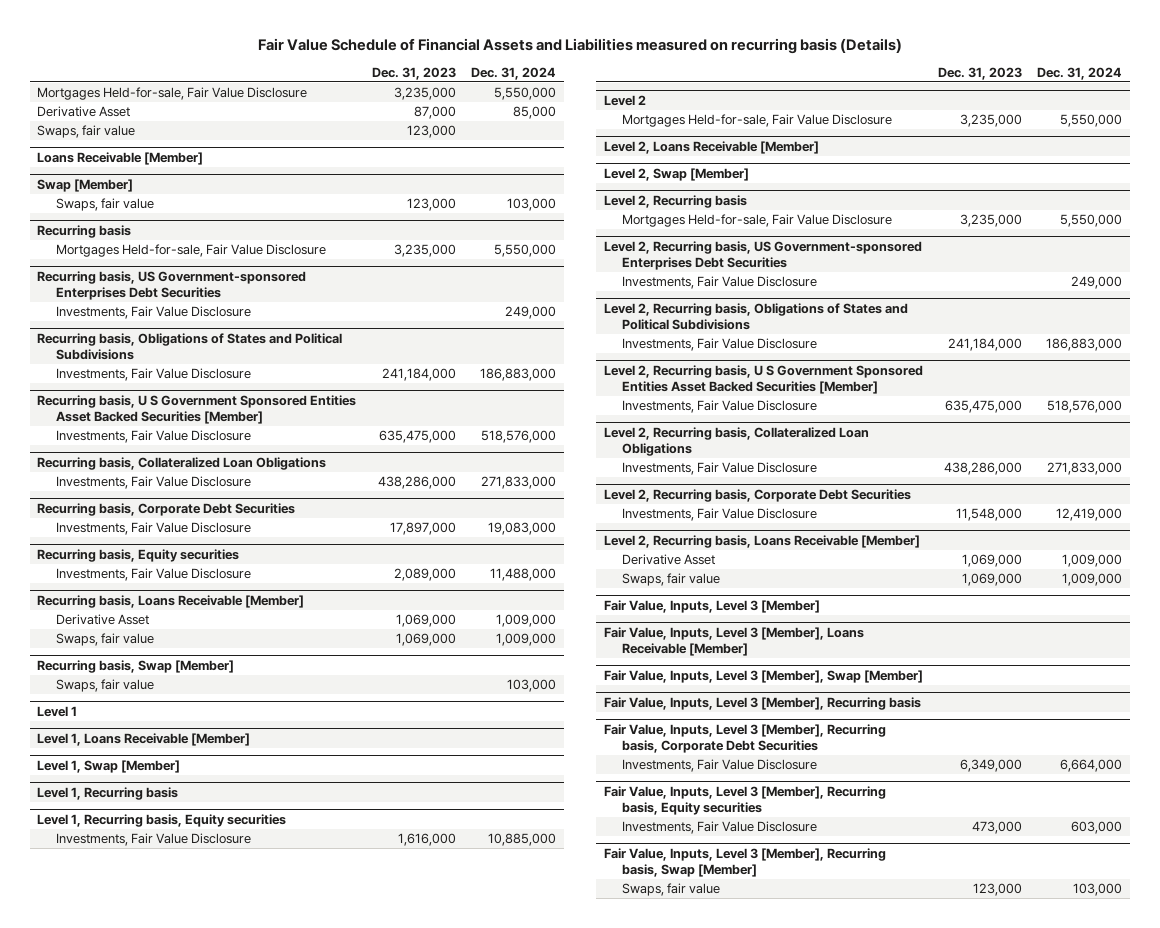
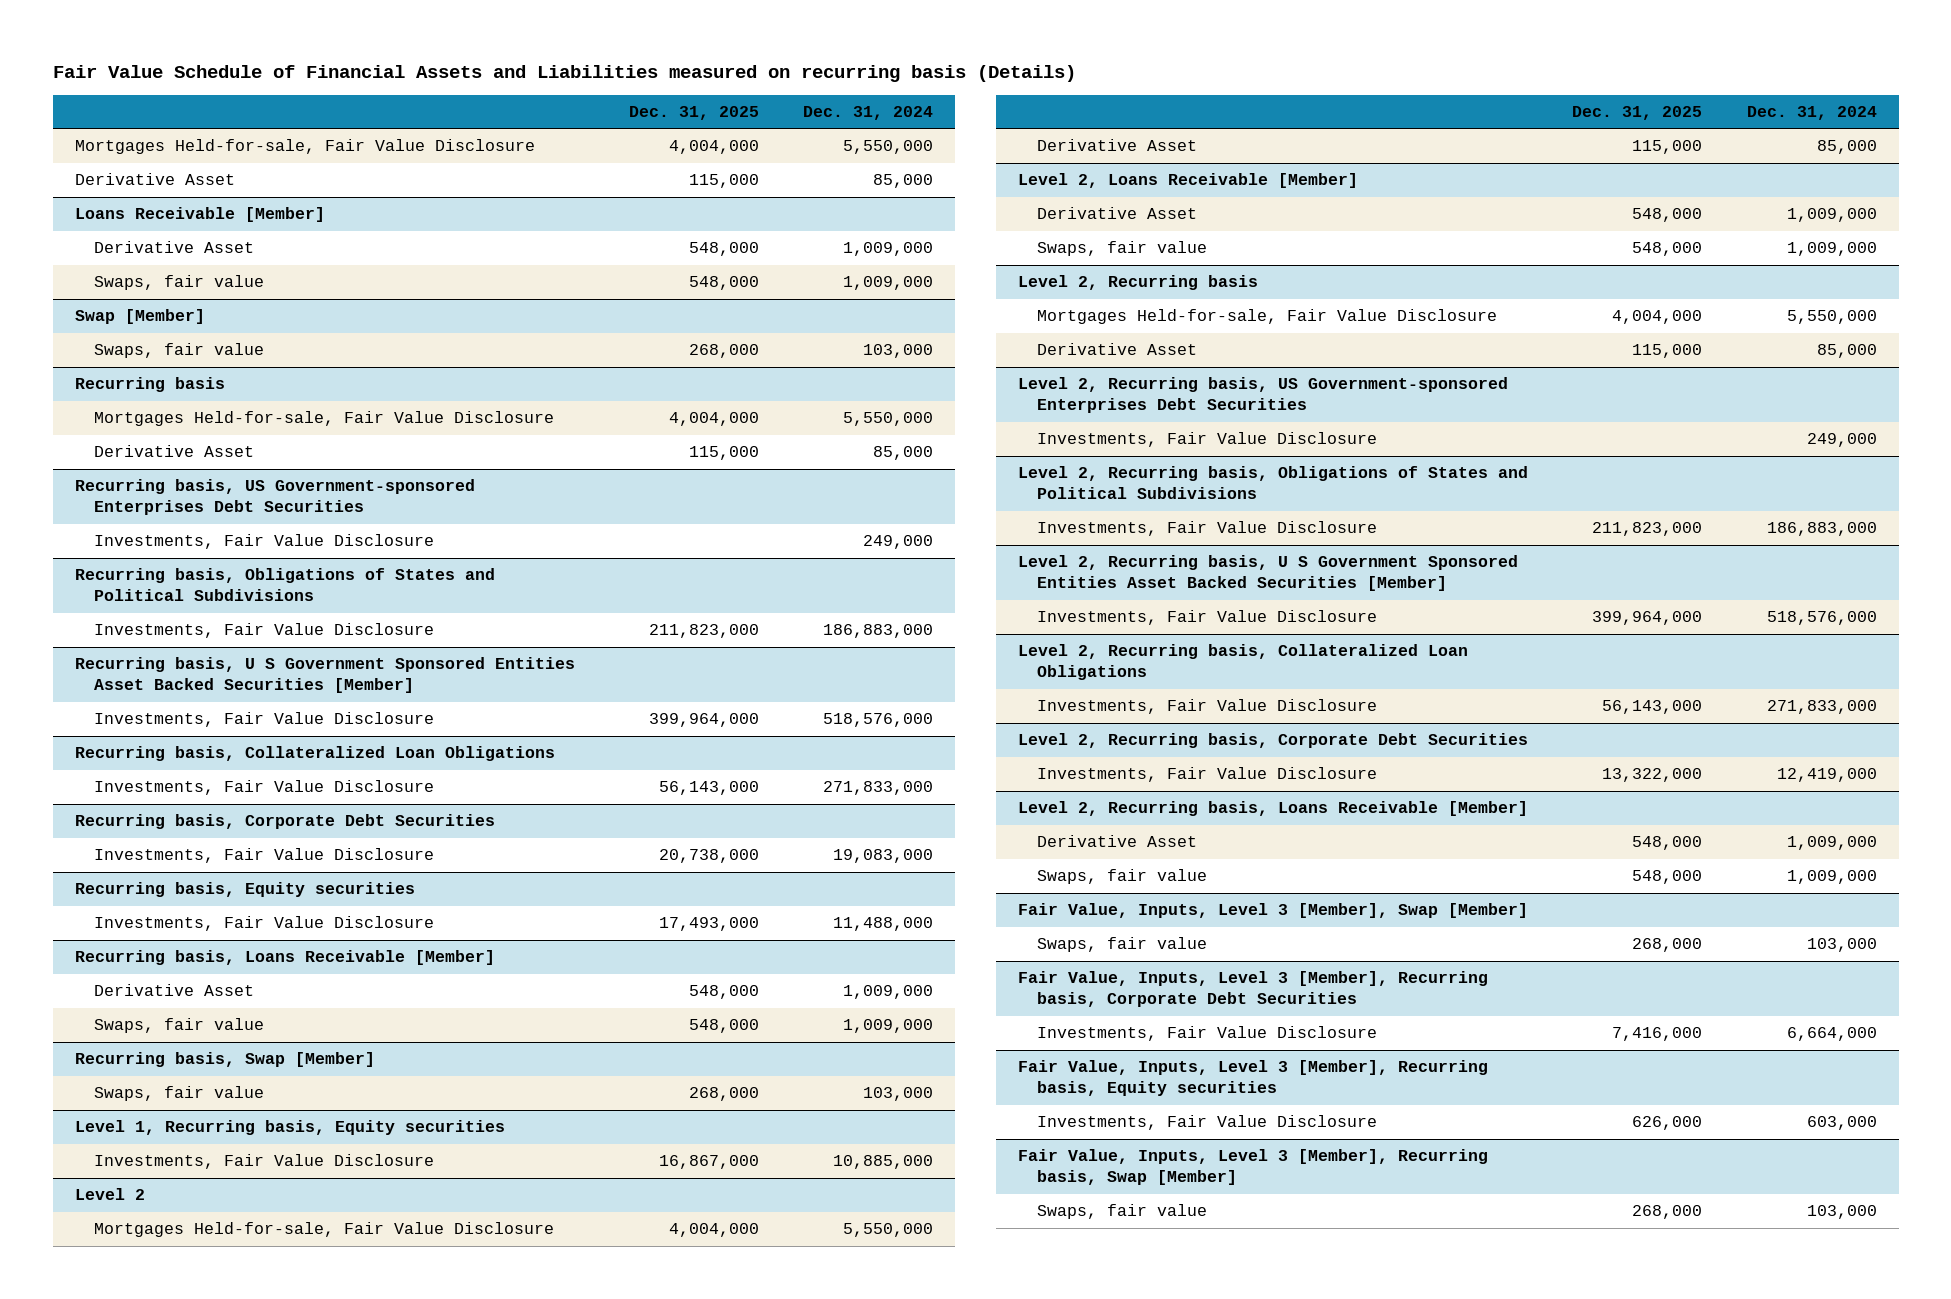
- | Dec. 31, 2023 | Dec. 31, 2024
+ | Dec. 31, 2025 | Dec. 31, 2024
- Swaps, fair value | 123,000 |
@ Loans Receivable [Member]
+ Derivative Asset | 548,000 | 1,009,000
+ Swaps, fair value | 548,000 | 1,009,000
@ Recurring basis
+ Derivative Asset | 115,000 | 85,000
- Level 1
- Level 1, Loans Receivable [Member]
- Level 1, Swap [Member]
- Level 1, Recurring basis
@ Level 2
+ Derivative Asset | 115,000 | 85,000
- Level 2, Swap [Member]
@ Level 2, Loans Receivable [Member]
+ Derivative Asset | 548,000 | 1,009,000
+ Swaps, fair value | 548,000 | 1,009,000
@ Level 2, Recurring basis
+ Derivative Asset | 115,000 | 85,000
- Fair Value, Inputs, Level 3 [Member]
- Fair Value, Inputs, Level 3 [Member], Loans Receivable [Member]
- Fair Value, Inputs, Level 3 [Member], Recurring basis
@ Fair Value, Inputs, Level 3 [Member], Swap [Member]
+ Swaps, fair value | 268,000 | 103,000

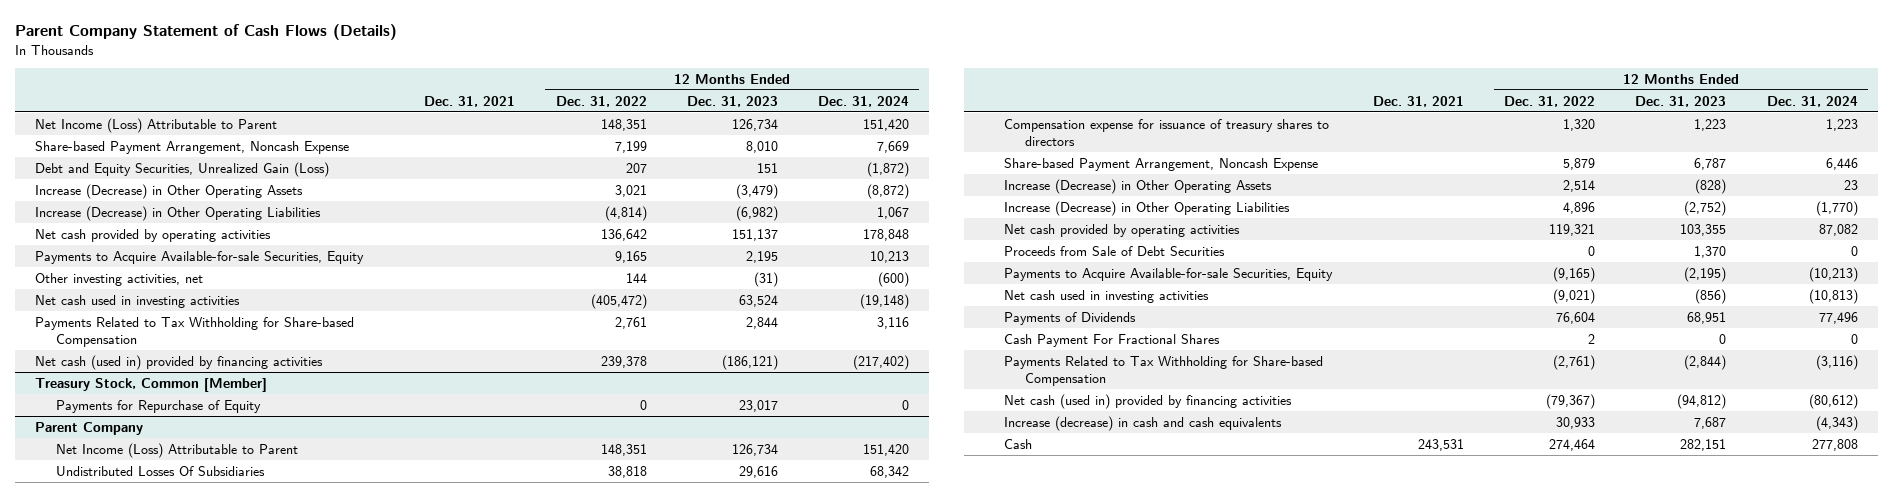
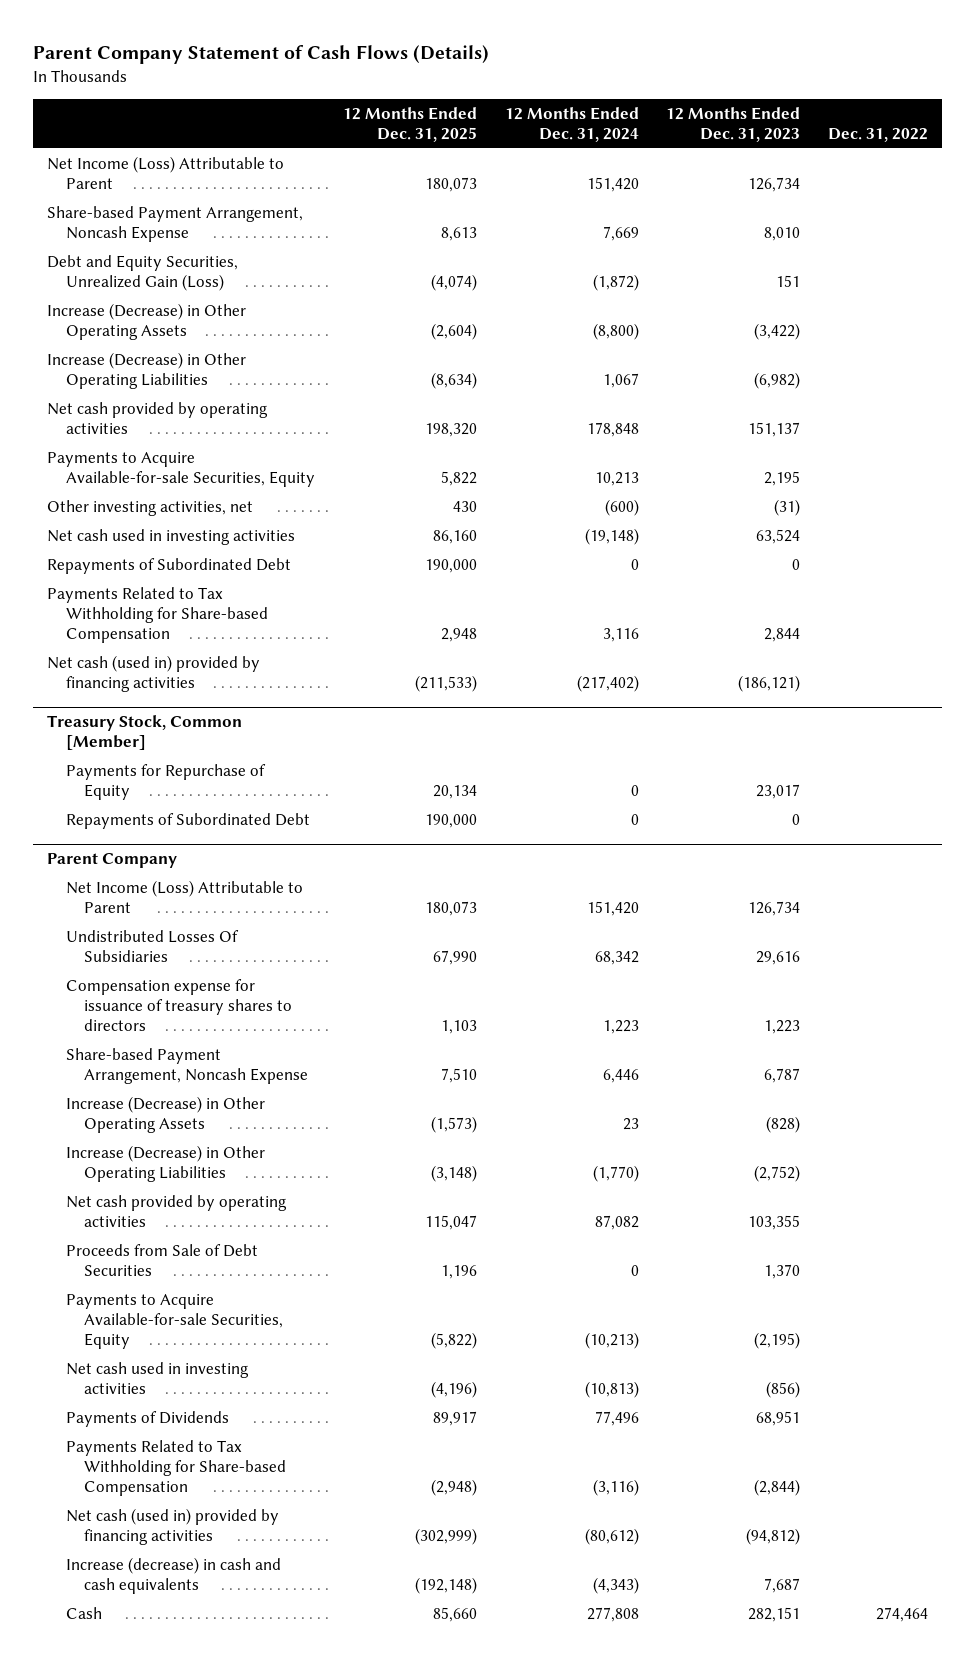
- | Dec. 31, 2021 | 12 Months Ended Dec. 31, 2022 | 12 Months Ended Dec. 31, 2023 | 12 Months Ended Dec. 31, 2024
+ | 12 Months Ended Dec. 31, 2025 | 12 Months Ended Dec. 31, 2024 | 12 Months Ended Dec. 31, 2023 | Dec. 31, 2022
- Increase (Decrease) in Other Operating Assets | | 3,021 | (3,479) | (8,872)
+ Increase (Decrease) in Other Operating Assets | (2,604) | (8,800) | (3,422) |
+ Repayments of Subordinated Debt | 190,000 | 0 | 0 |
@ Treasury Stock, Common [Member]
+ Repayments of Subordinated Debt | 190,000 | 0 | 0 |
@ Parent Company
- Cash Payment For Fractional Shares | | 2 | 0 | 0

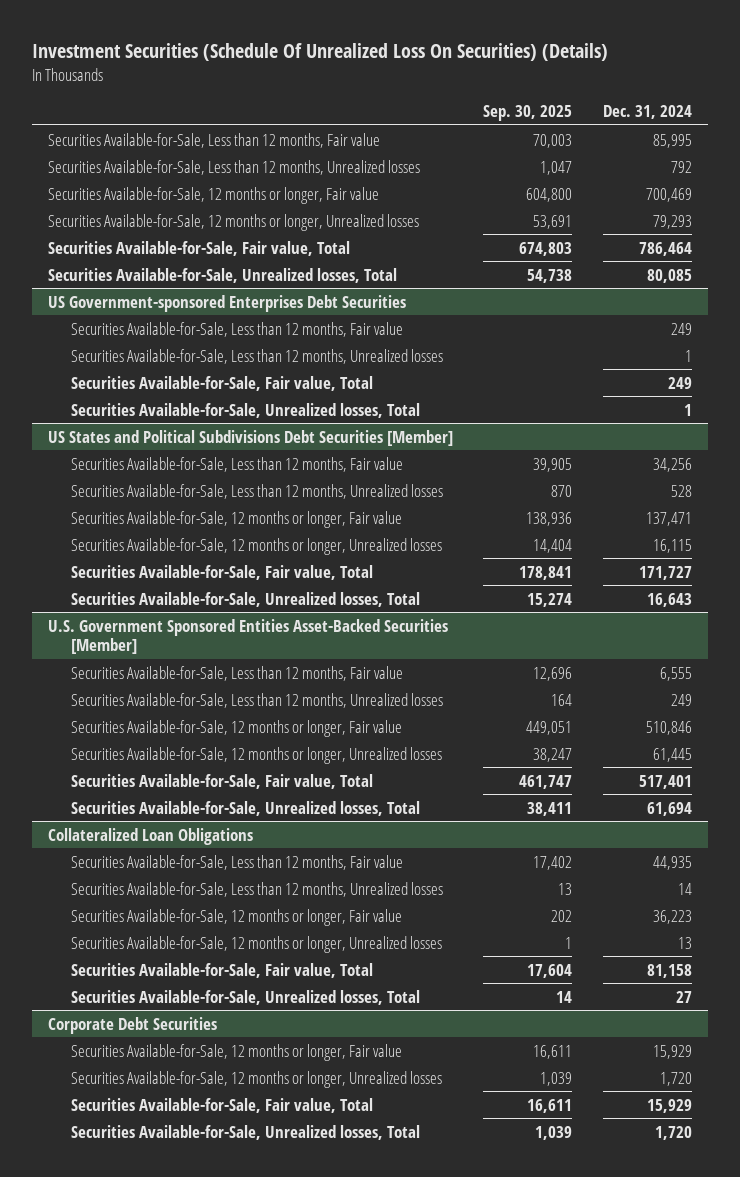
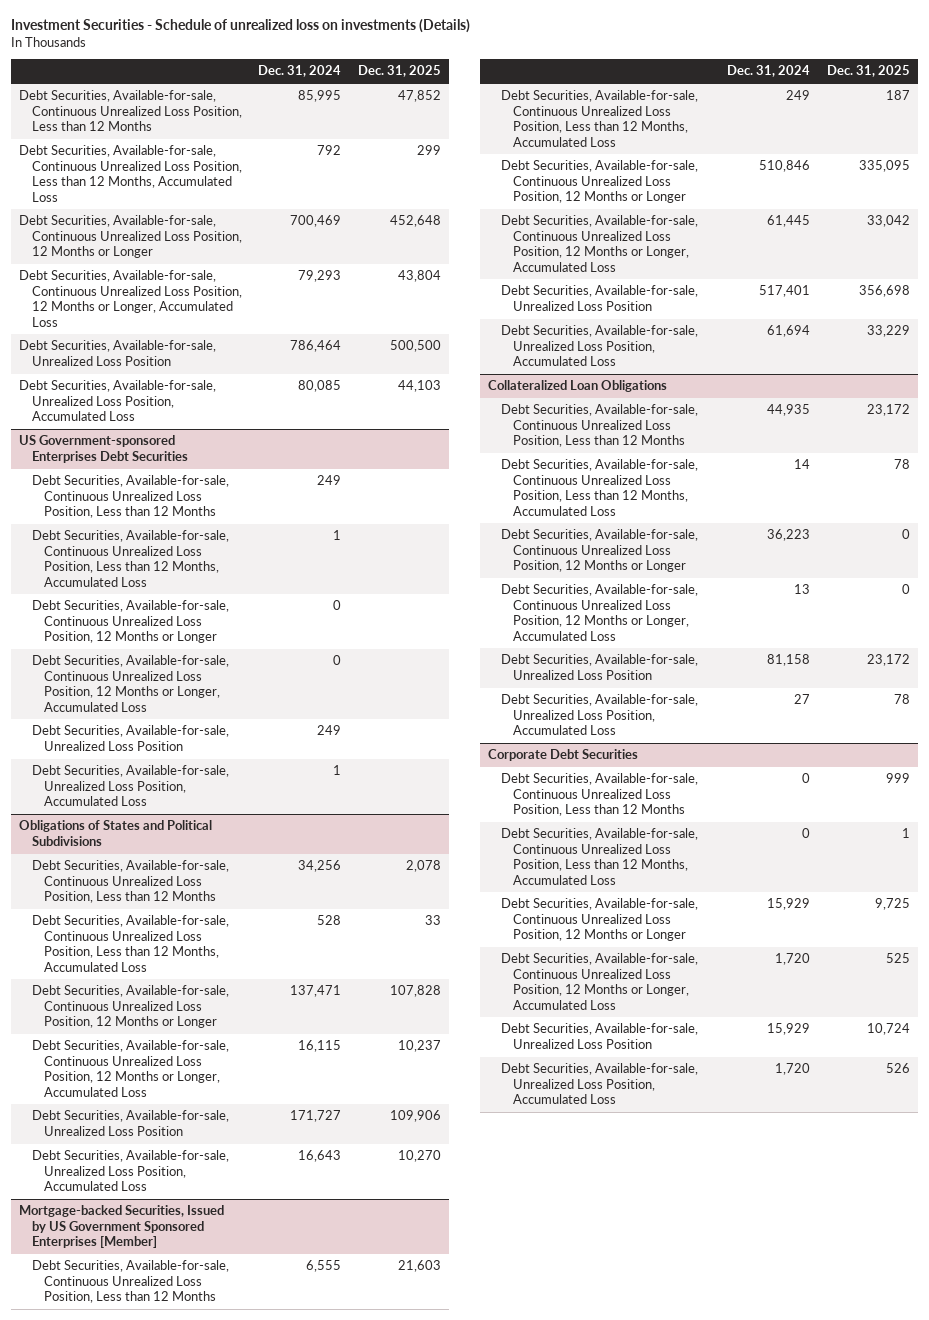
- Investment Securities (Schedule Of Unrealized Loss On Securities) (Details)
+ Investment Securities - Schedule of unrealized loss on investments (Details)
- | Sep. 30, 2025 | Dec. 31, 2024
+ | Dec. 31, 2024 | Dec. 31, 2025
- Securities Available-for-Sale, Less than 12 months, Fair value | 70,003 | 85,995
- Securities Available-for-Sale, Less than 12 months, Unrealized losses | 1,047 | 792
- Securities Available-for-Sale, 12 months or longer, Fair value | 604,800 | 700,469
- Securities Available-for-Sale, 12 months or longer, Unrealized losses | 53,691 | 79,293
- Securities Available-for-Sale, Fair value, Total | 674,803 | 786,464
- Securities Available-for-Sale, Unrealized losses, Total | 54,738 | 80,085
+ Debt Securities, Available-for-sale, Continuous Unrealized Loss Position, Less than 12 Months | 85,995 | 47,852
+ Debt Securities, Available-for-sale, Continuous Unrealized Loss Position, Less than 12 Months, Accumulated Loss | 792 | 299
+ Debt Securities, Available-for-sale, Continuous Unrealized Loss Position, 12 Months or Longer | 700,469 | 452,648
+ Debt Securities, Available-for-sale, Continuous Unrealized Loss Position, 12 Months or Longer, Accumulated Loss | 79,293 | 43,804
+ Debt Securities, Available-for-sale, Unrealized Loss Position | 786,464 | 500,500
+ Debt Securities, Available-for-sale, Unrealized Loss Position, Accumulated Loss | 80,085 | 44,103
@ US Government-sponsored Enterprises Debt Securities
- Securities Available-for-Sale, Less than 12 months, Fair value | | 249
- Securities Available-for-Sale, Less than 12 months, Unrealized losses | | 1
- Securities Available-for-Sale, Fair value, Total | | 249
- Securities Available-for-Sale, Unrealized losses, Total | | 1
- US States and Political Subdivisions Debt Securities [Member]
- Securities Available-for-Sale, Less than 12 months, Fair value | 39,905 | 34,256
- Securities Available-for-Sale, Less than 12 months, Unrealized losses | 870 | 528
- Securities Available-for-Sale, 12 months or longer, Fair value | 138,936 | 137,471
- Securities Available-for-Sale, 12 months or longer, Unrealized losses | 14,404 | 16,115
- Securities Available-for-Sale, Fair value, Total | 178,841 | 171,727
- Securities Available-for-Sale, Unrealized losses, Total | 15,274 | 16,643
- U.S. Government Sponsored Entities Asset-Backed Securities [Member]
- Securities Available-for-Sale, Less than 12 months, Fair value | 12,696 | 6,555
- Securities Available-for-Sale, Less than 12 months, Unrealized losses | 164 | 249
- Securities Available-for-Sale, 12 months or longer, Fair value | 449,051 | 510,846
- Securities Available-for-Sale, 12 months or longer, Unrealized losses | 38,247 | 61,445
- Securities Available-for-Sale, Fair value, Total | 461,747 | 517,401
- Securities Available-for-Sale, Unrealized losses, Total | 38,411 | 61,694
@ US Government-sponsored Enterprises Debt Securities
+ Debt Securities, Available-for-sale, Continuous Unrealized Loss Position, Less than 12 Months | 249 |
+ Debt Securities, Available-for-sale, Continuous Unrealized Loss Position, Less than 12 Months, Accumulated Loss | 1 |
+ Debt Securities, Available-for-sale, Continuous Unrealized Loss Position, 12 Months or Longer | 0 |
+ Debt Securities, Available-for-sale, Continuous Unrealized Loss Position, 12 Months or Longer, Accumulated Loss | 0 |
+ Debt Securities, Available-for-sale, Unrealized Loss Position | 249 |
+ Debt Securities, Available-for-sale, Unrealized Loss Position, Accumulated Loss | 1 |
+ Obligations of States and Political Subdivisions
+ Debt Securities, Available-for-sale, Continuous Unrealized Loss Position, Less than 12 Months | 34,256 | 2,078
+ Debt Securities, Available-for-sale, Continuous Unrealized Loss Position, Less than 12 Months, Accumulated Loss | 528 | 33
+ Debt Securities, Available-for-sale, Continuous Unrealized Loss Position, 12 Months or Longer | 137,471 | 107,828
+ Debt Securities, Available-for-sale, Continuous Unrealized Loss Position, 12 Months or Longer, Accumulated Loss | 16,115 | 10,237
+ Debt Securities, Available-for-sale, Unrealized Loss Position | 171,727 | 109,906
+ Debt Securities, Available-for-sale, Unrealized Loss Position, Accumulated Loss | 16,643 | 10,270
+ Mortgage-backed Securities, Issued by US Government Sponsored Enterprises [Member]
+ Debt Securities, Available-for-sale, Continuous Unrealized Loss Position, Less than 12 Months | 6,555 | 21,603
+ Debt Securities, Available-for-sale, Continuous Unrealized Loss Position, Less than 12 Months, Accumulated Loss | 249 | 187
+ Debt Securities, Available-for-sale, Continuous Unrealized Loss Position, 12 Months or Longer | 510,846 | 335,095
+ Debt Securities, Available-for-sale, Continuous Unrealized Loss Position, 12 Months or Longer, Accumulated Loss | 61,445 | 33,042
+ Debt Securities, Available-for-sale, Unrealized Loss Position | 517,401 | 356,698
+ Debt Securities, Available-for-sale, Unrealized Loss Position, Accumulated Loss | 61,694 | 33,229
@ Collateralized Loan Obligations
- Securities Available-for-Sale, Less than 12 months, Fair value | 17,402 | 44,935
- Securities Available-for-Sale, Less than 12 months, Unrealized losses | 13 | 14
- Securities Available-for-Sale, 12 months or longer, Fair value | 202 | 36,223
- Securities Available-for-Sale, 12 months or longer, Unrealized losses | 1 | 13
- Securities Available-for-Sale, Fair value, Total | 17,604 | 81,158
- Securities Available-for-Sale, Unrealized losses, Total | 14 | 27
+ Debt Securities, Available-for-sale, Continuous Unrealized Loss Position, Less than 12 Months | 44,935 | 23,172
+ Debt Securities, Available-for-sale, Continuous Unrealized Loss Position, Less than 12 Months, Accumulated Loss | 14 | 78
+ Debt Securities, Available-for-sale, Continuous Unrealized Loss Position, 12 Months or Longer | 36,223 | 0
+ Debt Securities, Available-for-sale, Continuous Unrealized Loss Position, 12 Months or Longer, Accumulated Loss | 13 | 0
+ Debt Securities, Available-for-sale, Unrealized Loss Position | 81,158 | 23,172
+ Debt Securities, Available-for-sale, Unrealized Loss Position, Accumulated Loss | 27 | 78
@ Corporate Debt Securities
- Securities Available-for-Sale, 12 months or longer, Fair value | 16,611 | 15,929
- Securities Available-for-Sale, 12 months or longer, Unrealized losses | 1,039 | 1,720
- Securities Available-for-Sale, Fair value, Total | 16,611 | 15,929
- Securities Available-for-Sale, Unrealized losses, Total | 1,039 | 1,720
+ Debt Securities, Available-for-sale, Continuous Unrealized Loss Position, Less than 12 Months | 0 | 999
+ Debt Securities, Available-for-sale, Continuous Unrealized Loss Position, Less than 12 Months, Accumulated Loss | 0 | 1
+ Debt Securities, Available-for-sale, Continuous Unrealized Loss Position, 12 Months or Longer | 15,929 | 9,725
+ Debt Securities, Available-for-sale, Continuous Unrealized Loss Position, 12 Months or Longer, Accumulated Loss | 1,720 | 525
+ Debt Securities, Available-for-sale, Unrealized Loss Position | 15,929 | 10,724
+ Debt Securities, Available-for-sale, Unrealized Loss Position, Accumulated Loss | 1,720 | 526

